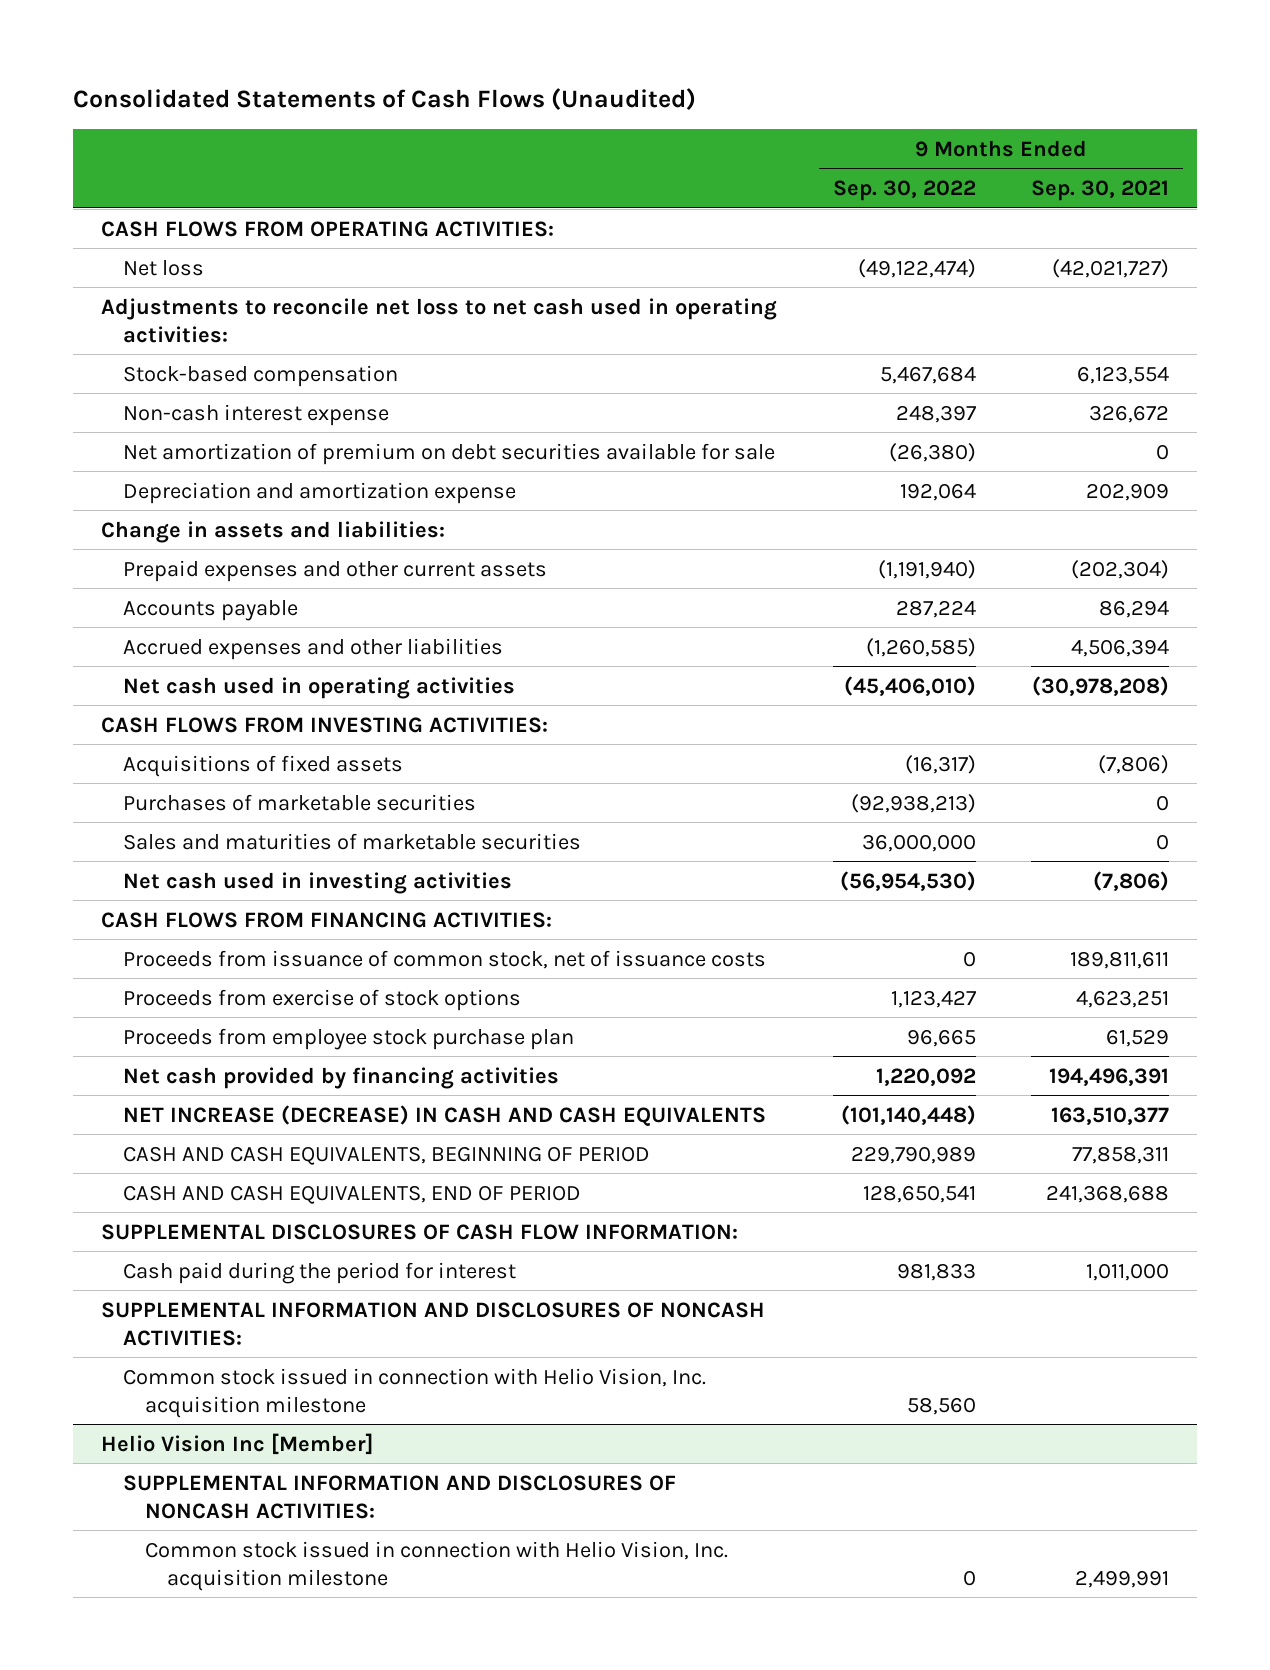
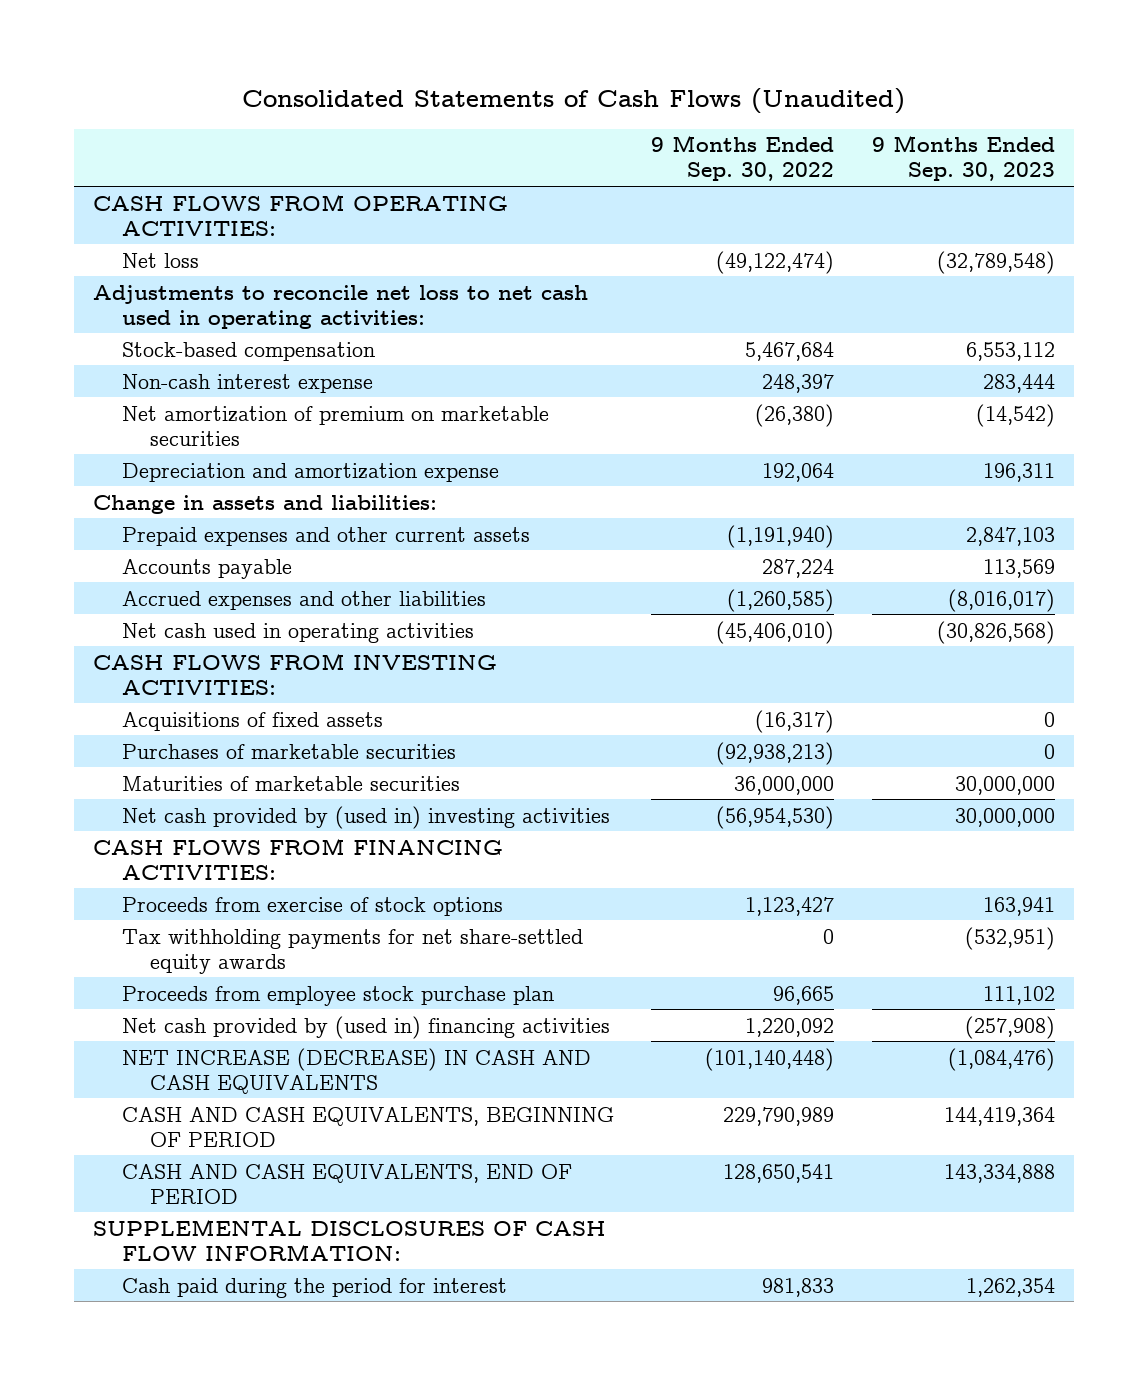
- | 9 Months Ended Sep. 30, 2022 | 9 Months Ended Sep. 30, 2021
+ | 9 Months Ended Sep. 30, 2022 | 9 Months Ended Sep. 30, 2023
- Net amortization of premium on debt securities available for sale | (26,380) | 0
+ Net amortization of premium on marketable securities | (26,380) | (14,542)
- Sales and maturities of marketable securities | 36,000,000 | 0
- Net cash used in investing activities | (56,954,530) | (7,806)
+ Maturities of marketable securities | 36,000,000 | 30,000,000
+ Net cash provided by (used in) investing activities | (56,954,530) | 30,000,000
- Proceeds from issuance of common stock, net of issuance costs | 0 | 189,811,611
+ Tax withholding payments for net share-settled equity awards | 0 | (532,951)
- Net cash provided by financing activities | 1,220,092 | 194,496,391
+ Net cash provided by (used in) financing activities | 1,220,092 | (257,908)
- SUPPLEMENTAL INFORMATION AND DISCLOSURES OF NONCASH ACTIVITIES:
- Common stock issued in connection with Helio Vision, Inc. acquisition milestone | 58,560 |
- Helio Vision Inc [Member]
- SUPPLEMENTAL INFORMATION AND DISCLOSURES OF NONCASH ACTIVITIES:
- Common stock issued in connection with Helio Vision, Inc. acquisition milestone | 0 | 2,499,991

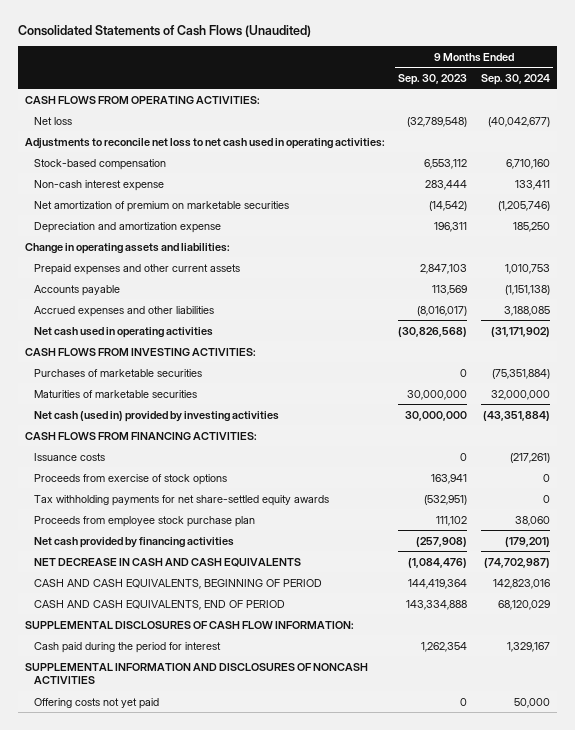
- | 9 Months Ended Sep. 30, 2022 | 9 Months Ended Sep. 30, 2023
+ | 9 Months Ended Sep. 30, 2023 | 9 Months Ended Sep. 30, 2024
- Change in assets and liabilities:
+ Change in operating assets and liabilities:
- Acquisitions of fixed assets | (16,317) | 0
- Net cash provided by (used in) investing activities | (56,954,530) | 30,000,000
+ Net cash (used in) provided by investing activities | 30,000,000 | (43,351,884)
+ Issuance costs | 0 | (217,261)
- Net cash provided by (used in) financing activities | 1,220,092 | (257,908)
- NET INCREASE (DECREASE) IN CASH AND CASH EQUIVALENTS | (101,140,448) | (1,084,476)
+ Net cash provided by financing activities | (257,908) | (179,201)
+ NET DECREASE IN CASH AND CASH EQUIVALENTS | (1,084,476) | (74,702,987)
+ SUPPLEMENTAL INFORMATION AND DISCLOSURES OF NONCASH ACTIVITIES
+ Offering costs not yet paid | 0 | 50,000

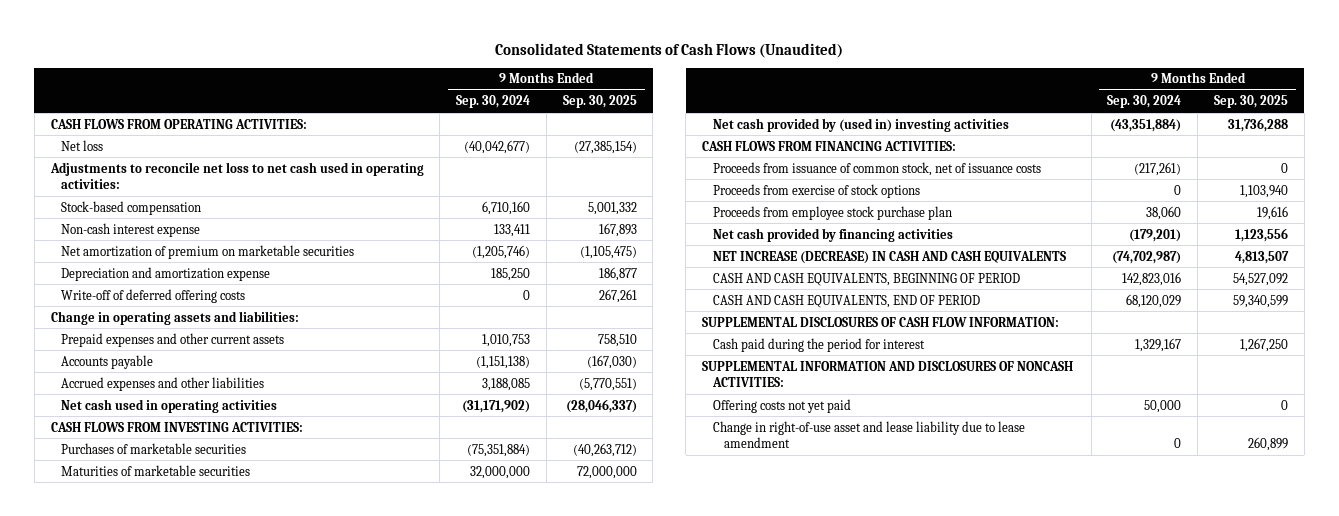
- | 9 Months Ended Sep. 30, 2023 | 9 Months Ended Sep. 30, 2024
+ | 9 Months Ended Sep. 30, 2024 | 9 Months Ended Sep. 30, 2025
+ Write-off of deferred offering costs | 0 | 267,261
- Net cash (used in) provided by investing activities | 30,000,000 | (43,351,884)
+ Net cash provided by (used in) investing activities | (43,351,884) | 31,736,288
- Issuance costs | 0 | (217,261)
+ Proceeds from issuance of common stock, net of issuance costs | (217,261) | 0
- Tax withholding payments for net share-settled equity awards | (532,951) | 0
- NET DECREASE IN CASH AND CASH EQUIVALENTS | (1,084,476) | (74,702,987)
+ NET INCREASE (DECREASE) IN CASH AND CASH EQUIVALENTS | (74,702,987) | 4,813,507
- SUPPLEMENTAL INFORMATION AND DISCLOSURES OF NONCASH ACTIVITIES
+ SUPPLEMENTAL INFORMATION AND DISCLOSURES OF NONCASH ACTIVITIES:
+ Change in right-of-use asset and lease liability due to lease amendment | 0 | 260,899

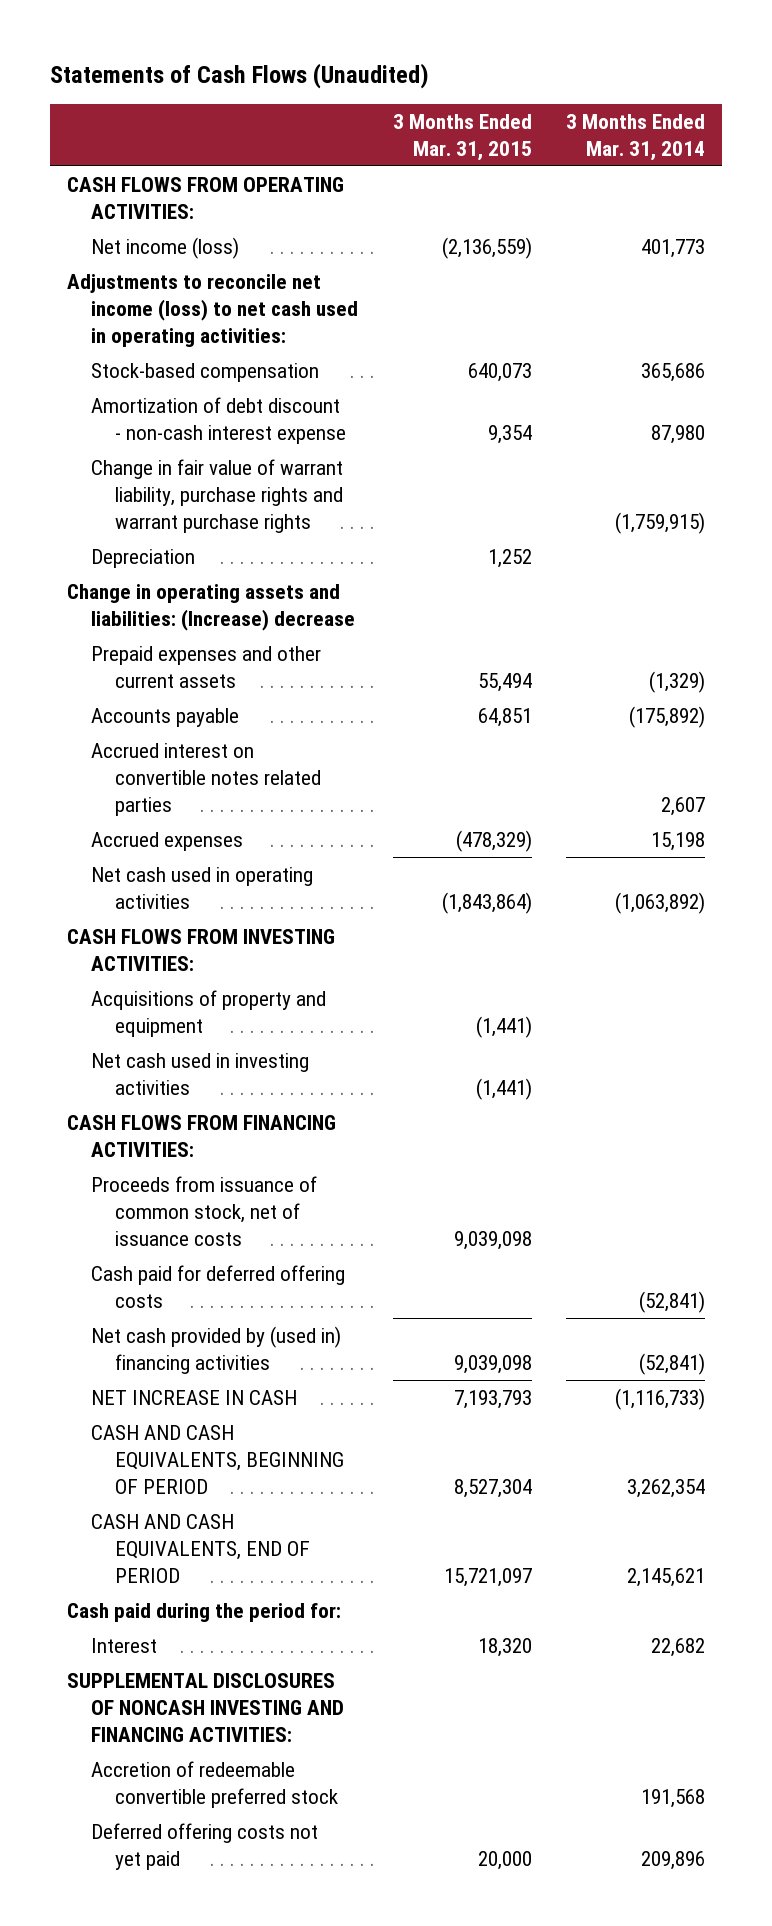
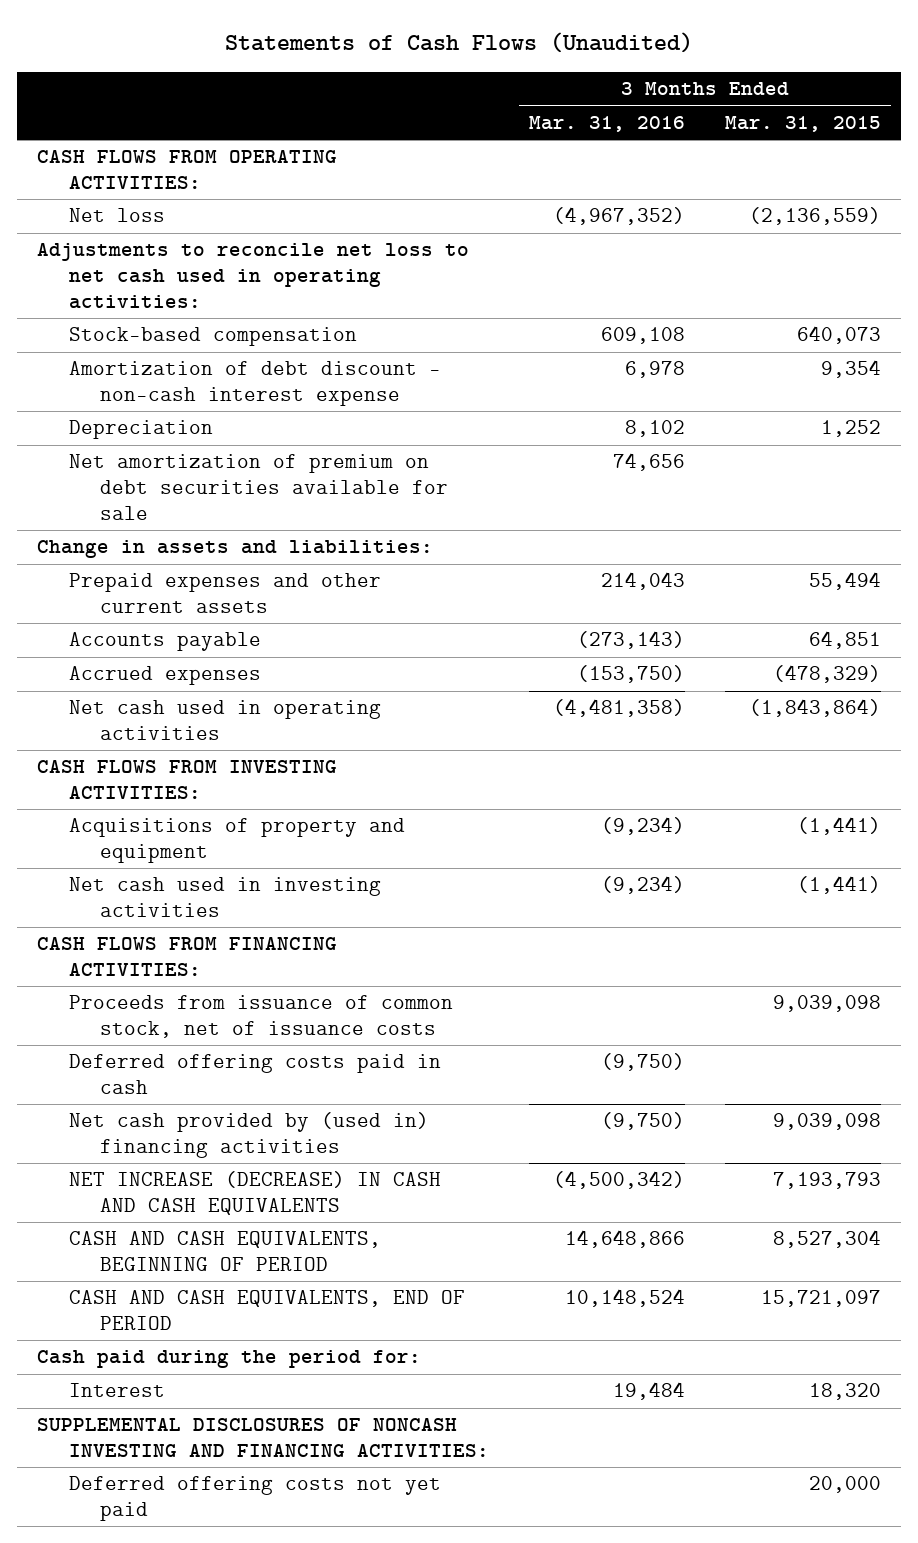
- | 3 Months Ended Mar. 31, 2015 | 3 Months Ended Mar. 31, 2014
+ | 3 Months Ended Mar. 31, 2016 | 3 Months Ended Mar. 31, 2015
- Net income (loss) | (2,136,559) | 401,773
- Adjustments to reconcile net income (loss) to net cash used in operating activities:
+ Net loss | (4,967,352) | (2,136,559)
+ Adjustments to reconcile net loss to net cash used in operating activities:
- Change in fair value of warrant liability, purchase rights and warrant purchase rights | | (1,759,915)
- Change in operating assets and liabilities: (Increase) decrease
+ Net amortization of premium on debt securities available for sale | 74,656 |
+ Change in assets and liabilities:
- Accrued interest on convertible notes related parties | | 2,607
- Cash paid for deferred offering costs | | (52,841)
+ Deferred offering costs paid in cash | (9,750) |
- NET INCREASE IN CASH | 7,193,793 | (1,116,733)
+ NET INCREASE (DECREASE) IN CASH AND CASH EQUIVALENTS | (4,500,342) | 7,193,793
- Accretion of redeemable convertible preferred stock | | 191,568

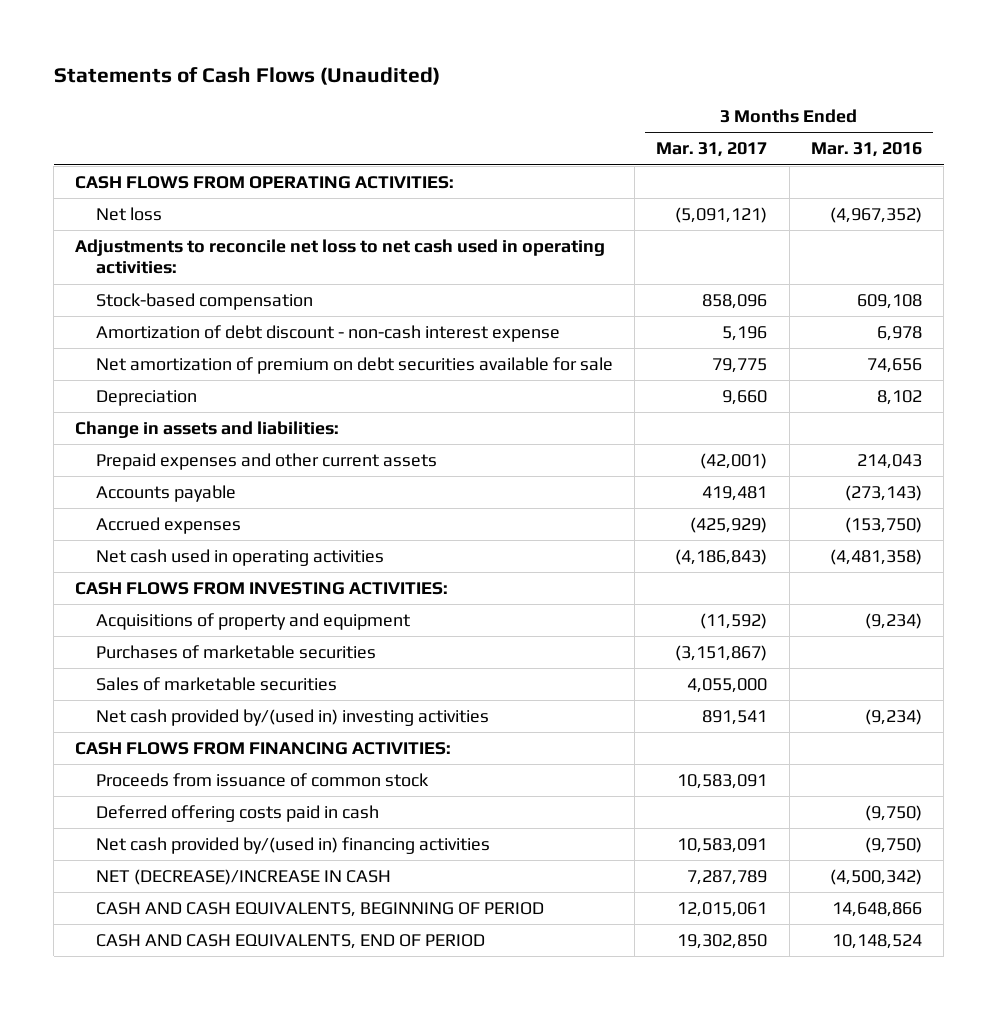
- | 3 Months Ended Mar. 31, 2016 | 3 Months Ended Mar. 31, 2015
+ | 3 Months Ended Mar. 31, 2017 | 3 Months Ended Mar. 31, 2016
moved down: Depreciation | 9,660 | 8,102
- Net cash used in investing activities | (9,234) | (1,441)
+ Purchases of marketable securities | (3,151,867) |
+ Sales of marketable securities | 4,055,000 |
+ Net cash provided by/(used in) investing activities | 891,541 | (9,234)
- Proceeds from issuance of common stock, net of issuance costs | | 9,039,098
+ Proceeds from issuance of common stock | 10,583,091 |
- Net cash provided by (used in) financing activities | (9,750) | 9,039,098
- NET INCREASE (DECREASE) IN CASH AND CASH EQUIVALENTS | (4,500,342) | 7,193,793
+ Net cash provided by/(used in) financing activities | 10,583,091 | (9,750)
+ NET (DECREASE)/INCREASE IN CASH | 7,287,789 | (4,500,342)
- Cash paid during the period for:
- Interest | 19,484 | 18,320
- SUPPLEMENTAL DISCLOSURES OF NONCASH INVESTING AND FINANCING ACTIVITIES:
- Deferred offering costs not yet paid | | 20,000

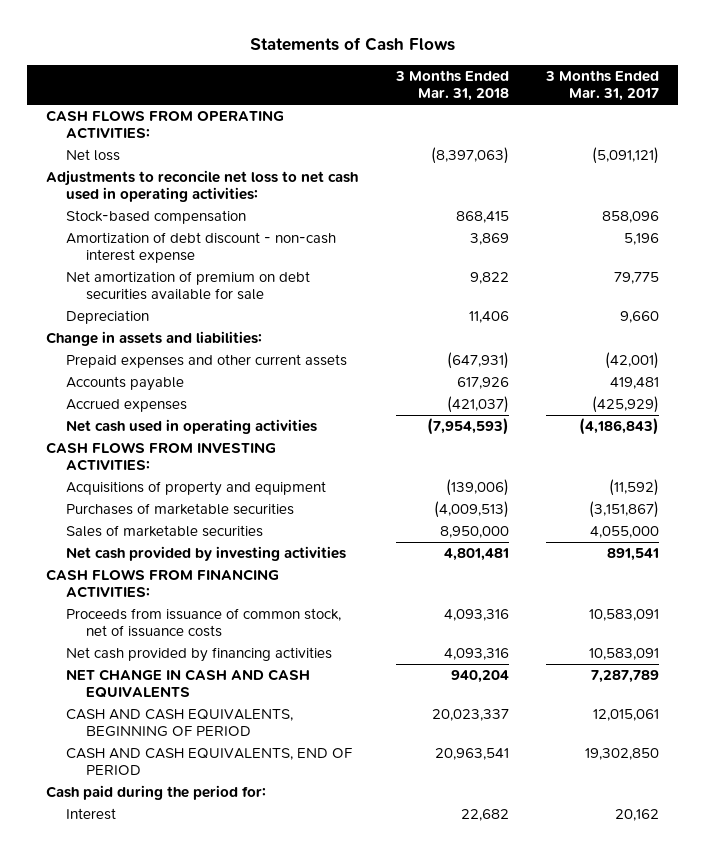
- Statements of Cash Flows (Unaudited)
+ Statements of Cash Flows
- | 3 Months Ended Mar. 31, 2017 | 3 Months Ended Mar. 31, 2016
+ | 3 Months Ended Mar. 31, 2018 | 3 Months Ended Mar. 31, 2017
- Net cash provided by/(used in) investing activities | 891,541 | (9,234)
+ Net cash provided by investing activities | 4,801,481 | 891,541
- Proceeds from issuance of common stock | 10,583,091 |
- Deferred offering costs paid in cash | | (9,750)
- Net cash provided by/(used in) financing activities | 10,583,091 | (9,750)
- NET (DECREASE)/INCREASE IN CASH | 7,287,789 | (4,500,342)
+ Proceeds from issuance of common stock, net of issuance costs | 4,093,316 | 10,583,091
+ Net cash provided by financing activities | 4,093,316 | 10,583,091
+ NET CHANGE IN CASH AND CASH EQUIVALENTS | 940,204 | 7,287,789
+ Cash paid during the period for:
+ Interest | 22,682 | 20,162

